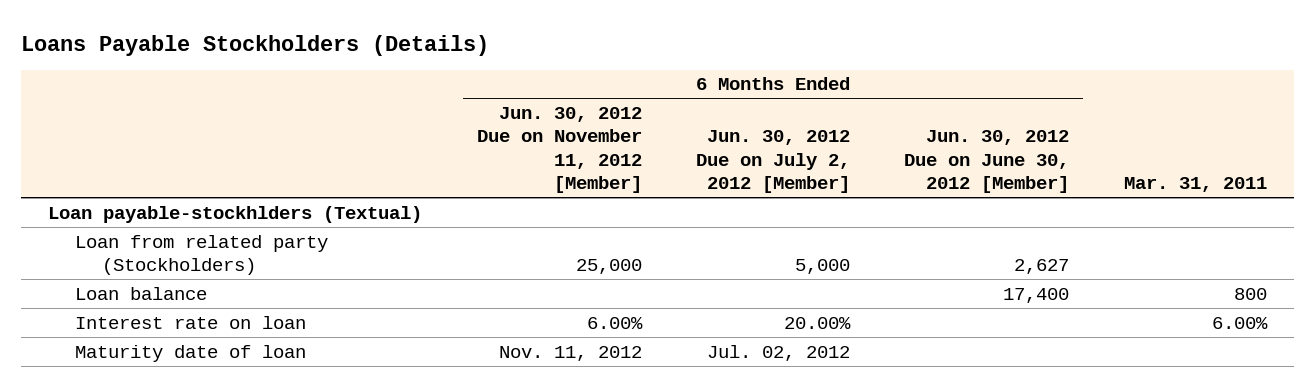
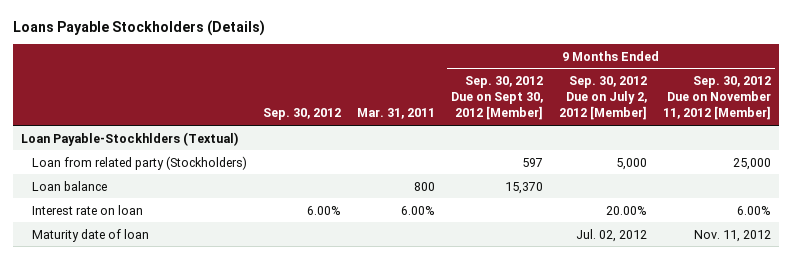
- | 6 Months Ended Jun. 30, 2012 Due on November 11, 2012 [Member] | 6 Months Ended Jun. 30, 2012 Due on July 2, 2012 [Member] | 6 Months Ended Jun. 30, 2012 Due on June 30, 2012 [Member] | Mar. 31, 2011
+ | Sep. 30, 2012 | Mar. 31, 2011 | 9 Months Ended Sep. 30, 2012 Due on Sept 30, 2012 [Member] | 9 Months Ended Sep. 30, 2012 Due on July 2, 2012 [Member] | 9 Months Ended Sep. 30, 2012 Due on November 11, 2012 [Member]
- Loan payable-stockhlders (Textual)
+ Loan Payable-Stockhlders (Textual)

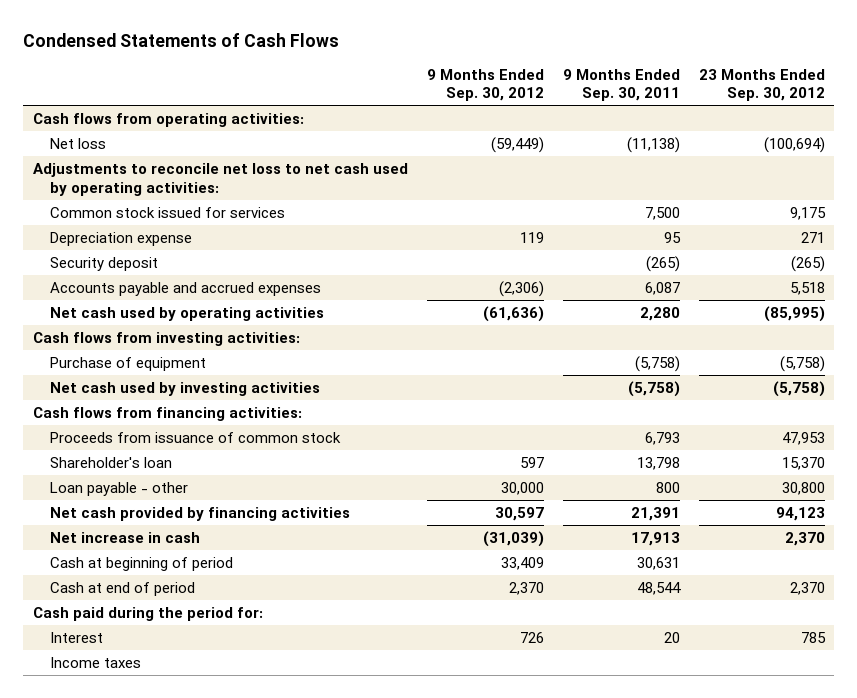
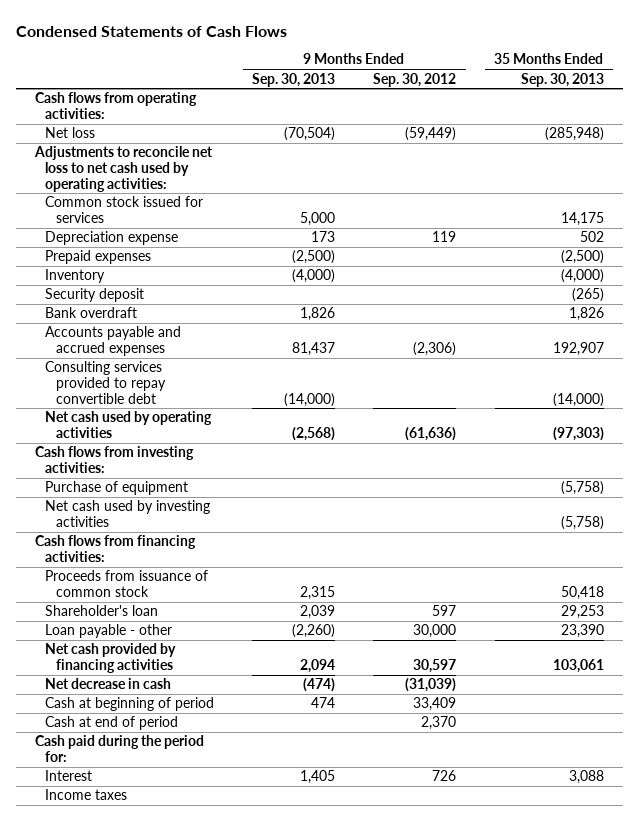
- | 9 Months Ended Sep. 30, 2012 | 9 Months Ended Sep. 30, 2011 | 23 Months Ended Sep. 30, 2012
+ | 9 Months Ended Sep. 30, 2013 | 9 Months Ended Sep. 30, 2012 | 35 Months Ended Sep. 30, 2013
+ Prepaid expenses | (2,500) | | (2,500)
+ Inventory | (4,000) | | (4,000)
+ Bank overdraft | 1,826 | | 1,826
+ Consulting services provided to repay convertible debt | (14,000) | | (14,000)
- Net increase in cash | (31,039) | 17,913 | 2,370
+ Net decrease in cash | (474) | (31,039) |

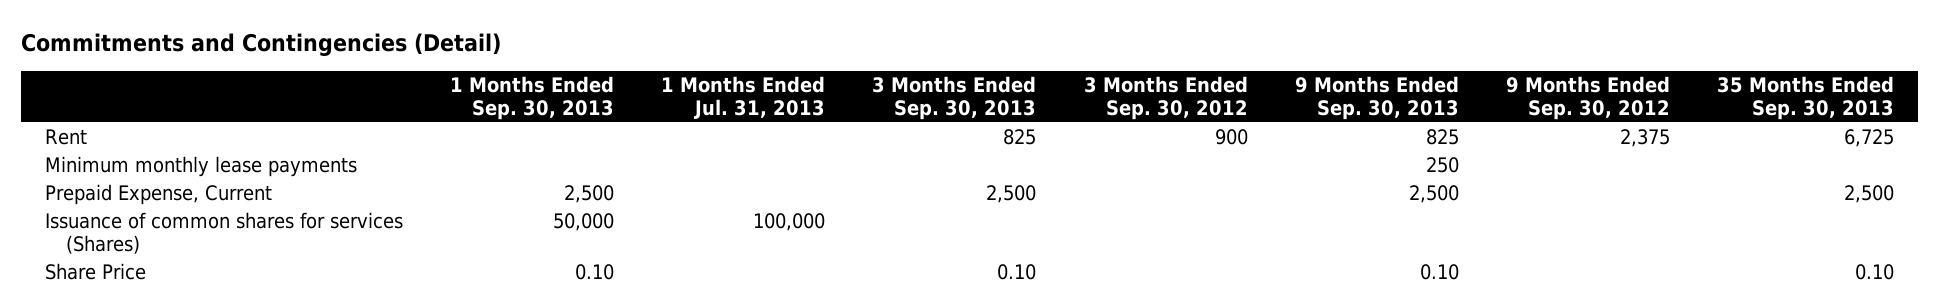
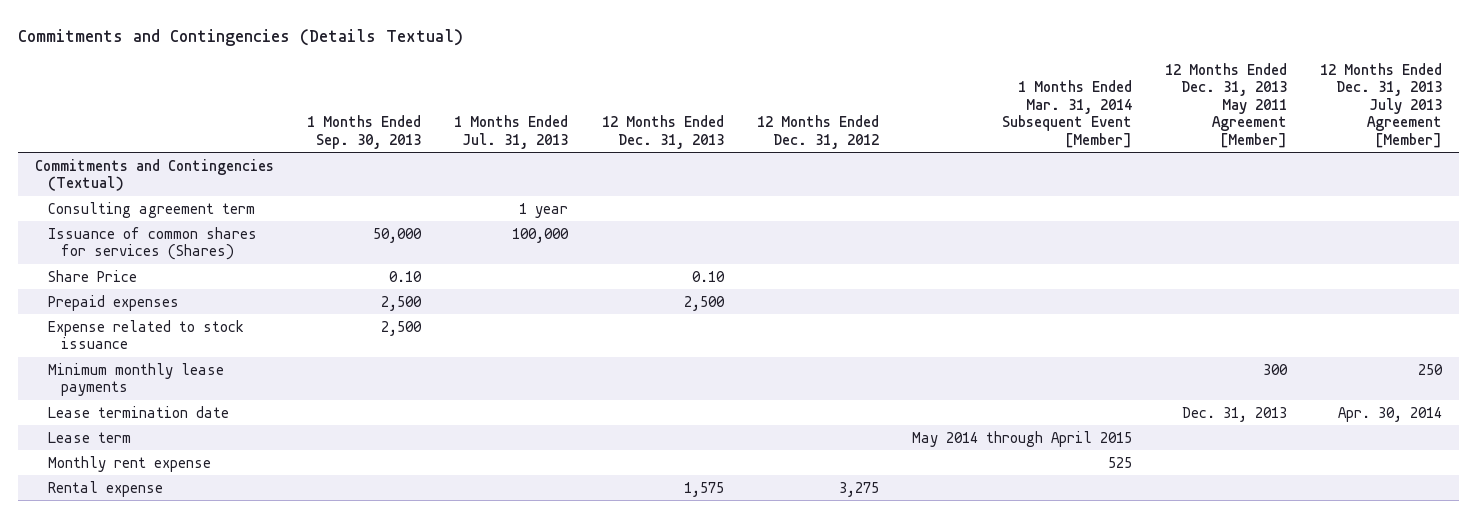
- Commitments and Contingencies (Detail)
+ Commitments and Contingencies (Details Textual)
- | 1 Months Ended Sep. 30, 2013 | 1 Months Ended Jul. 31, 2013 | 3 Months Ended Sep. 30, 2013 | 3 Months Ended Sep. 30, 2012 | 9 Months Ended Sep. 30, 2013 | 9 Months Ended Sep. 30, 2012 | 35 Months Ended Sep. 30, 2013
+ | 1 Months Ended Sep. 30, 2013 | 1 Months Ended Jul. 31, 2013 | 12 Months Ended Dec. 31, 2013 | 12 Months Ended Dec. 31, 2012 | 1 Months Ended Mar. 31, 2014 Subsequent Event [Member] | 12 Months Ended Dec. 31, 2013 May 2011 Agreement [Member] | 12 Months Ended Dec. 31, 2013 July 2013 Agreement [Member]
- Rent | | | 825 | 900 | 825 | 2,375 | 6,725
- Prepaid Expense, Current | 2,500 | | 2,500 | | 2,500 | | 2,500
+ Commitments and Contingencies (Textual)
+ Consulting agreement term | | 1 year | | | | |
+ Prepaid expenses | 2,500 | | 2,500 | | | |
+ Expense related to stock issuance | 2,500 | | | | | |
moved down: Minimum monthly lease payments | | | | | | 300 | 250
+ Lease termination date | | | | | | Dec. 31, 2013 | Apr. 30, 2014
+ Lease term | | | | | May 2014 through April 2015 | |
+ Monthly rent expense | | | | | 525 | |
+ Rental expense | | | 1,575 | 3,275 | | |

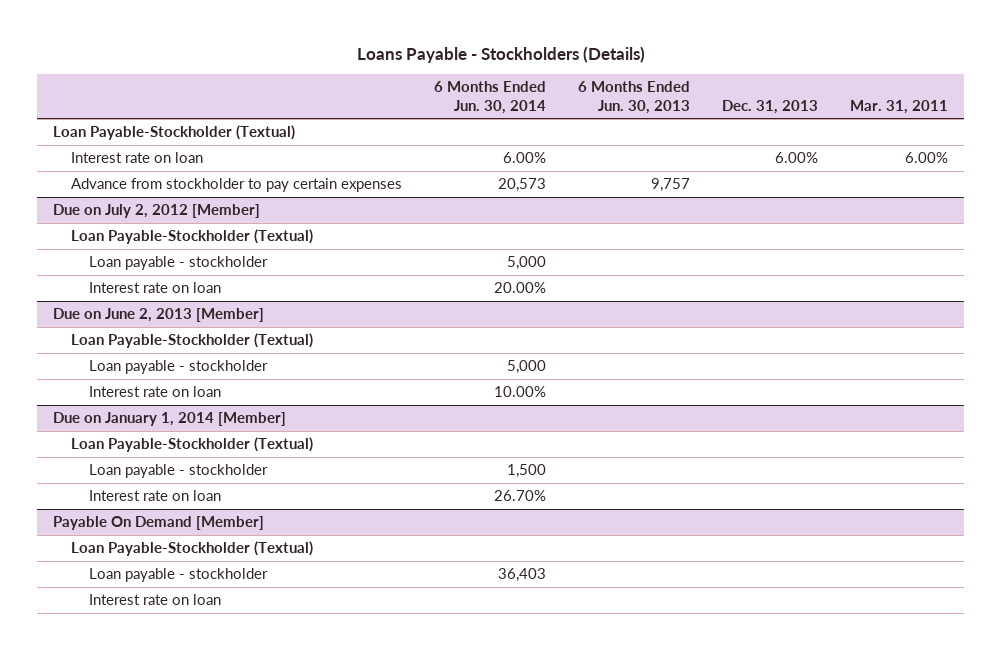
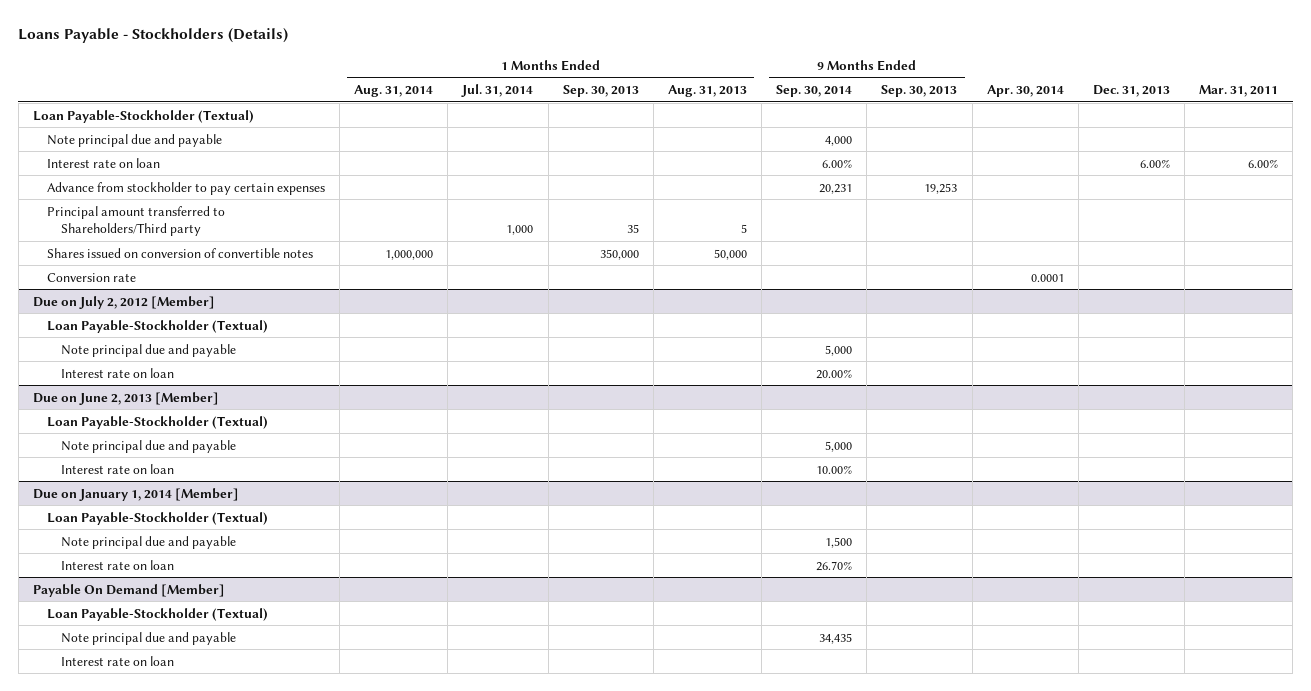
- | 6 Months Ended Jun. 30, 2014 | 6 Months Ended Jun. 30, 2013 | Dec. 31, 2013 | Mar. 31, 2011
+ | 1 Months Ended Aug. 31, 2014 | 1 Months Ended Jul. 31, 2014 | 1 Months Ended Sep. 30, 2013 | 1 Months Ended Aug. 31, 2013 | 9 Months Ended Sep. 30, 2014 | 9 Months Ended Sep. 30, 2013 | Apr. 30, 2014 | Dec. 31, 2013 | Mar. 31, 2011
+ Note principal due and payable | | | | | 4,000 | | | |
+ Principal amount transferred to Shareholders/Third party | | 1,000 | 35 | 5 | | | | |
+ Shares issued on conversion of convertible notes | 1,000,000 | | 350,000 | 50,000 | | | | |
+ Conversion rate | | | | | | | 0.0001 | |
@ Due on July 2, 2012 [Member]
- Loan payable - stockholder | 5,000 | | |
+ Note principal due and payable | | | | | 5,000 | | | |
@ Due on June 2, 2013 [Member]
- Loan payable - stockholder | 5,000 | | |
+ Note principal due and payable | | | | | 5,000 | | | |
@ Due on January 1, 2014 [Member]
- Loan payable - stockholder | 1,500 | | |
+ Note principal due and payable | | | | | 1,500 | | | |
@ Payable On Demand [Member]
- Loan payable - stockholder | 36,403 | | |
+ Note principal due and payable | | | | | 34,435 | | | |

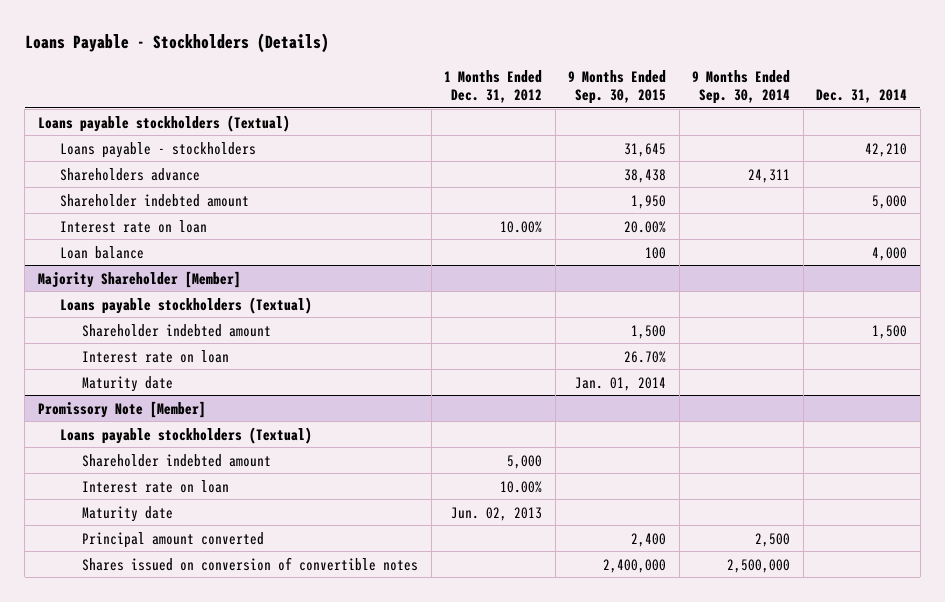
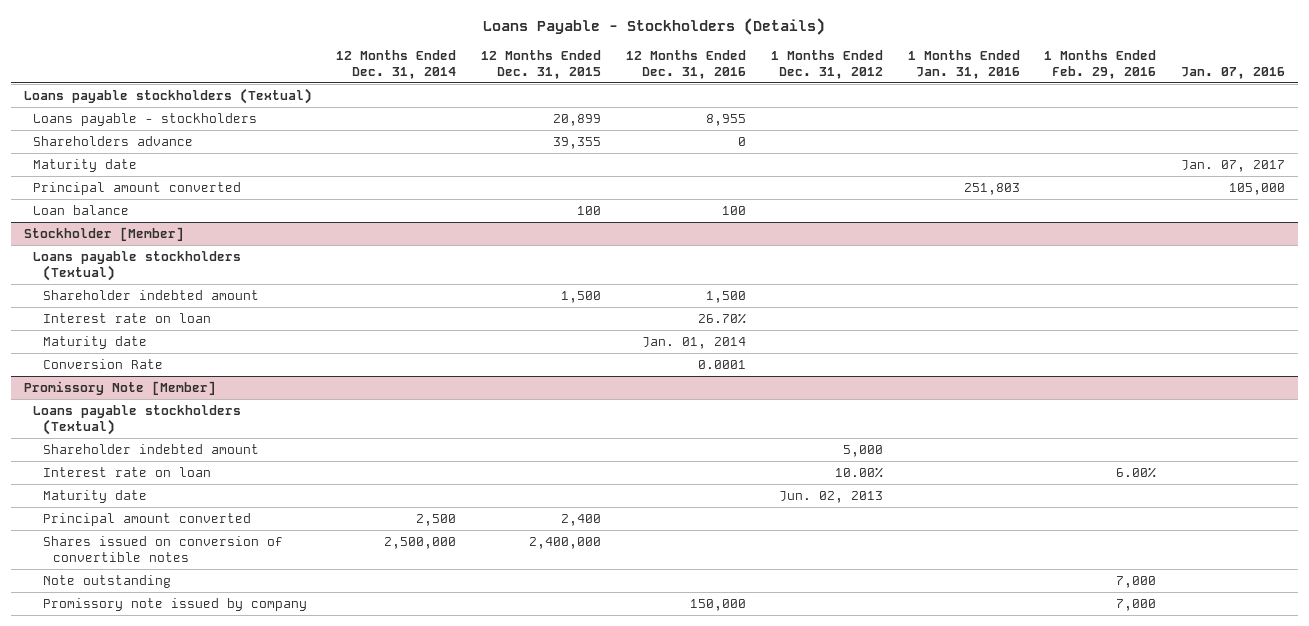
- | 1 Months Ended Dec. 31, 2012 | 9 Months Ended Sep. 30, 2015 | 9 Months Ended Sep. 30, 2014 | Dec. 31, 2014
+ | 12 Months Ended Dec. 31, 2014 | 12 Months Ended Dec. 31, 2015 | 12 Months Ended Dec. 31, 2016 | 1 Months Ended Dec. 31, 2012 | 1 Months Ended Jan. 31, 2016 | 1 Months Ended Feb. 29, 2016 | Jan. 07, 2016
- Shareholder indebted amount | | 1,950 | | 5,000
- Interest rate on loan | 10.00% | 20.00% | |
+ Maturity date | | | | | | | Jan. 07, 2017
+ Principal amount converted | | | | | 251,803 | | 105,000
- Majority Shareholder [Member]
+ Stockholder [Member]
+ Conversion Rate | | | 0.0001 | | | |
@ Promissory Note [Member]
+ Note outstanding | | | | | | 7,000 |
+ Promissory note issued by company | | | 150,000 | | | 7,000 |

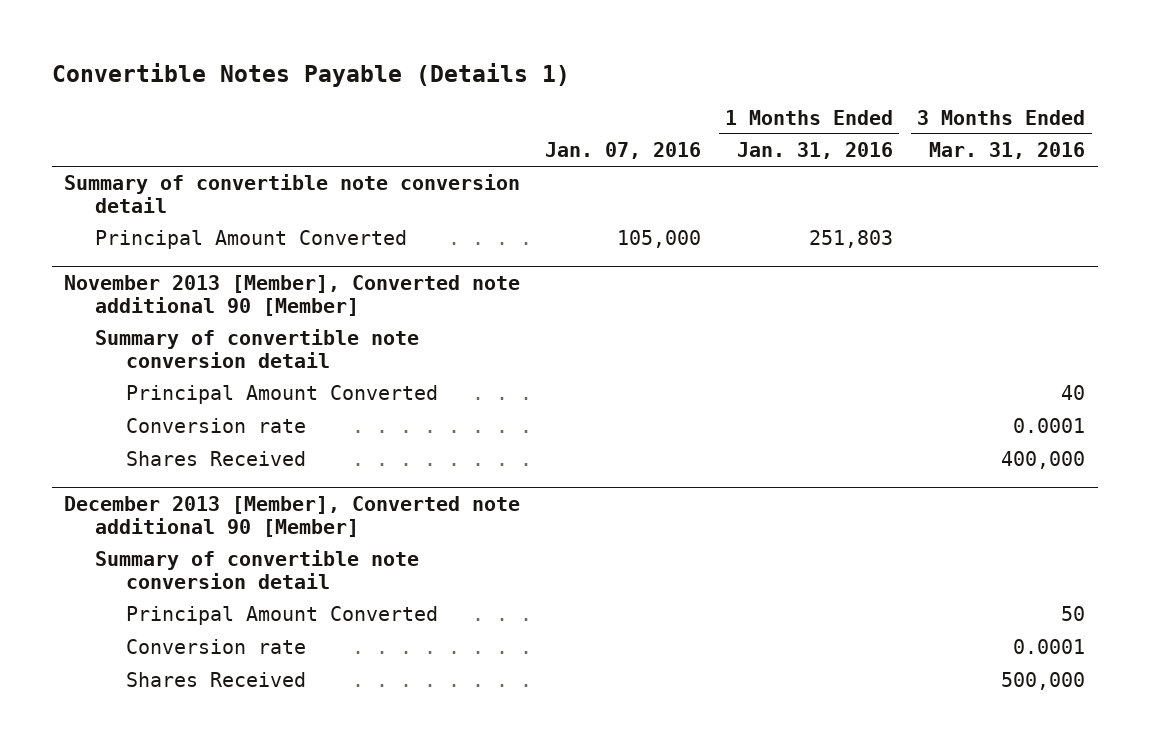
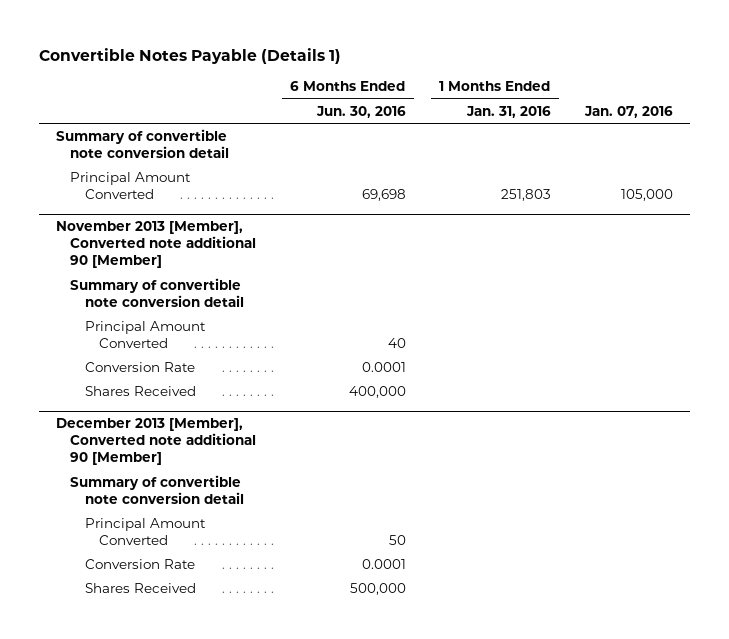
- | Jan. 07, 2016 | 1 Months Ended Jan. 31, 2016 | 3 Months Ended Mar. 31, 2016
+ | 6 Months Ended Jun. 30, 2016 | 1 Months Ended Jan. 31, 2016 | Jan. 07, 2016
@ November 2013 [Member], Converted note additional 90 [Member]
- Conversion rate | | | 0.0001
+ Conversion Rate | 0.0001 | |
@ December 2013 [Member], Converted note additional 90 [Member]
- Conversion rate | | | 0.0001
+ Conversion Rate | 0.0001 | |

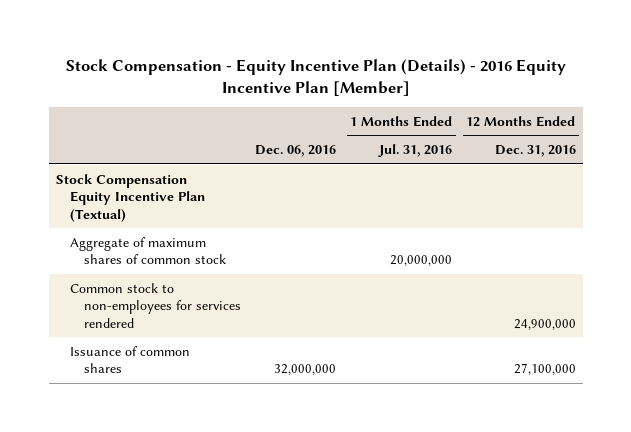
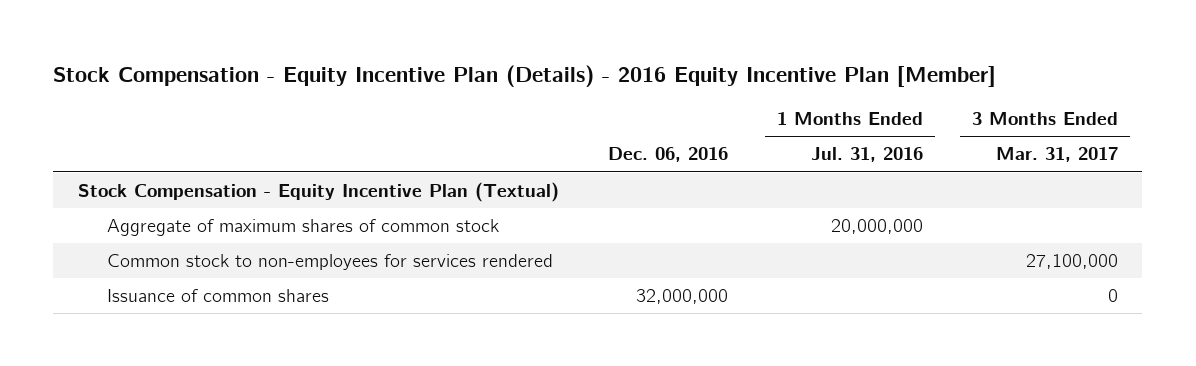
- | Dec. 06, 2016 | 1 Months Ended Jul. 31, 2016 | 12 Months Ended Dec. 31, 2016
+ | Dec. 06, 2016 | 1 Months Ended Jul. 31, 2016 | 3 Months Ended Mar. 31, 2017
- Stock Compensation Equity Incentive Plan (Textual)
+ Stock Compensation - Equity Incentive Plan (Textual)

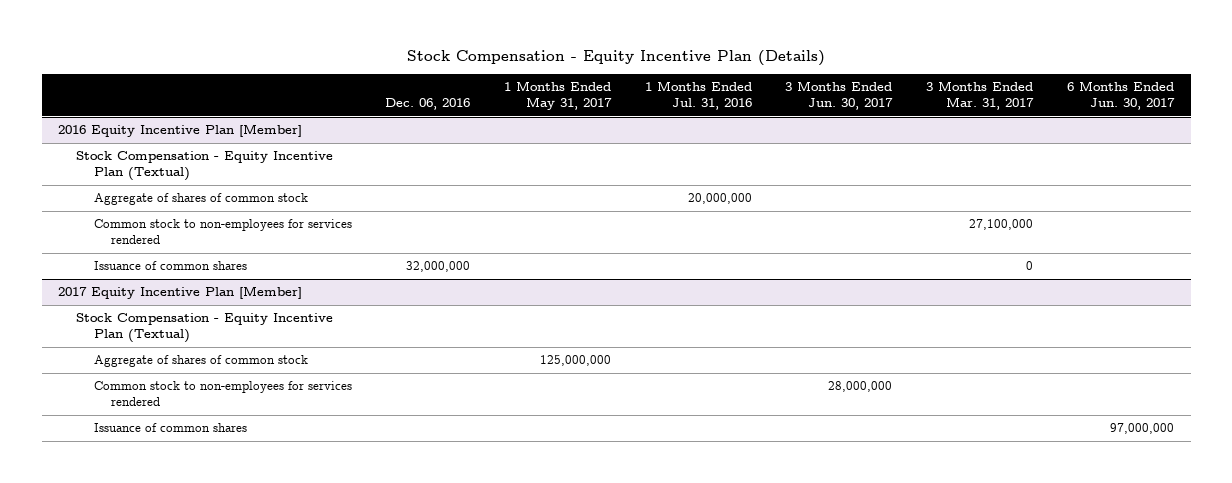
- Stock Compensation - Equity Incentive Plan (Details) - 2016 Equity Incentive Plan [Member]
+ Stock Compensation - Equity Incentive Plan (Details)
- | Dec. 06, 2016 | 1 Months Ended Jul. 31, 2016 | 3 Months Ended Mar. 31, 2017
+ | Dec. 06, 2016 | 1 Months Ended May 31, 2017 | 1 Months Ended Jul. 31, 2016 | 3 Months Ended Jun. 30, 2017 | 3 Months Ended Mar. 31, 2017 | 6 Months Ended Jun. 30, 2017
+ 2016 Equity Incentive Plan [Member]
- Aggregate of maximum shares of common stock | | 20,000,000 |
+ Aggregate of shares of common stock | | | 20,000,000 | | |
+ 2017 Equity Incentive Plan [Member]
+ Stock Compensation - Equity Incentive Plan (Textual)
+ Aggregate of shares of common stock | | 125,000,000 | | | |
+ Common stock to non-employees for services rendered | | | | 28,000,000 | |
+ Issuance of common shares | | | | | | 97,000,000

